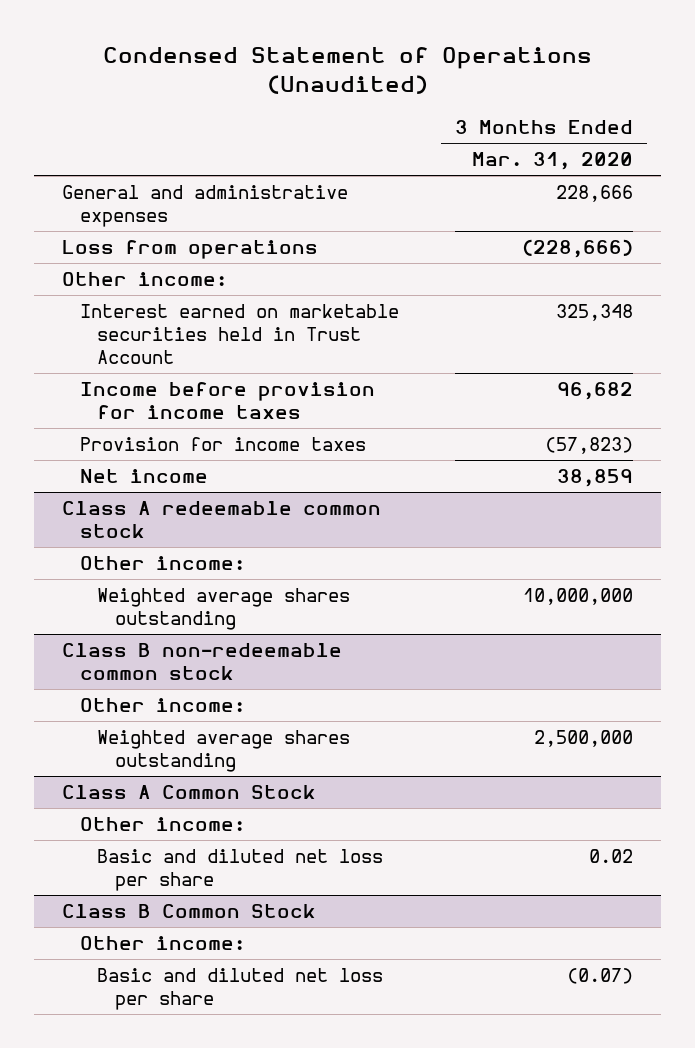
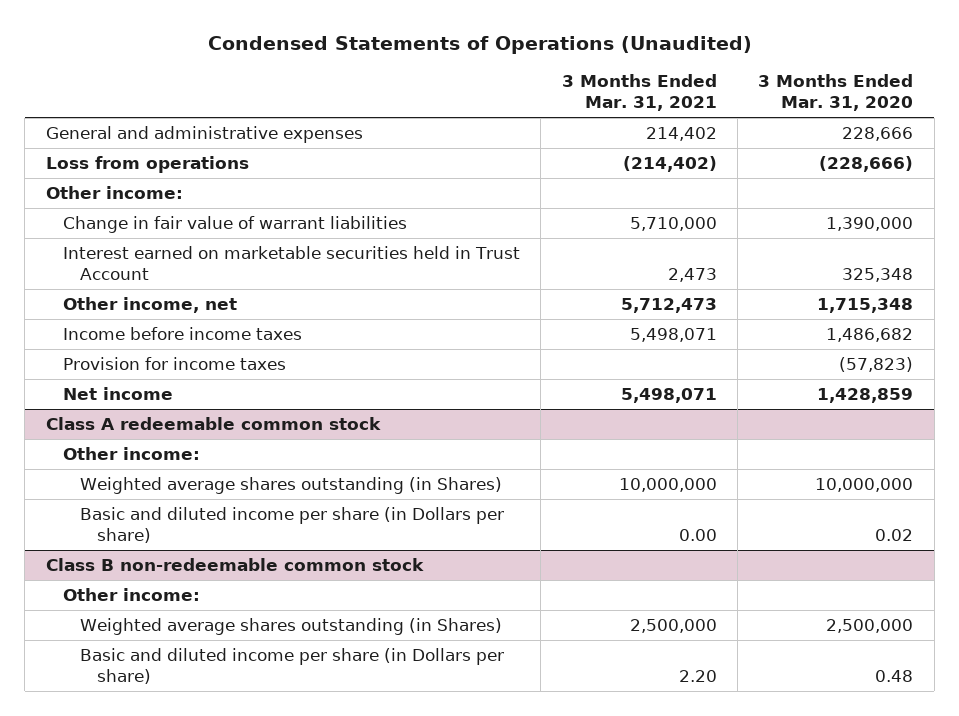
- Condensed Statement of Operations (Unaudited)
+ Condensed Statements of Operations (Unaudited)
- | 3 Months Ended Mar. 31, 2020
+ | 3 Months Ended Mar. 31, 2021 | 3 Months Ended Mar. 31, 2020
+ Change in fair value of warrant liabilities | 5,710,000 | 1,390,000
- Income before provision for income taxes | 96,682
+ Other income, net | 5,712,473 | 1,715,348
+ Income before income taxes | 5,498,071 | 1,486,682
- Net income | 38,859
+ Net income | 5,498,071 | 1,428,859
@ Class A redeemable common stock
- Weighted average shares outstanding | 10,000,000
+ Weighted average shares outstanding (in Shares) | 10,000,000 | 10,000,000
+ Basic and diluted income per share (in Dollars per share) | 0.00 | 0.02
@ Class B non-redeemable common stock
- Weighted average shares outstanding | 2,500,000
- Class A Common Stock
- Other income:
- Basic and diluted net loss per share | 0.02
- Class B Common Stock
- Other income:
- Basic and diluted net loss per share | (0.07)
@ Class B non-redeemable common stock
+ Weighted average shares outstanding (in Shares) | 2,500,000 | 2,500,000
+ Basic and diluted income per share (in Dollars per share) | 2.20 | 0.48

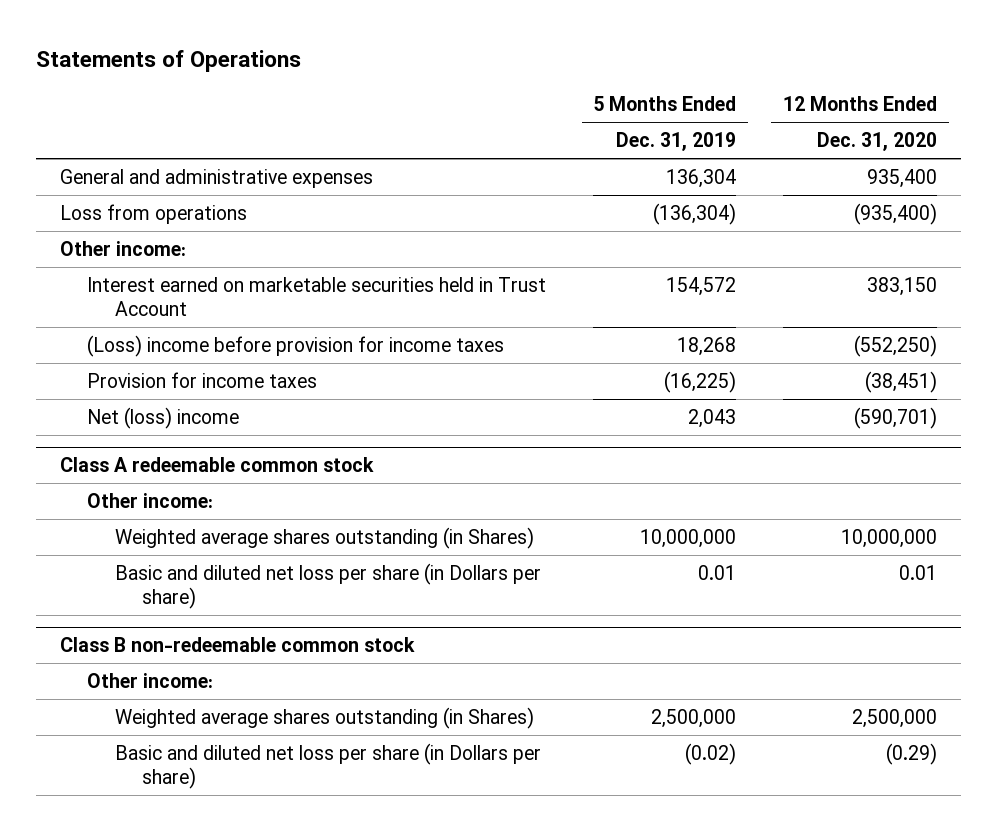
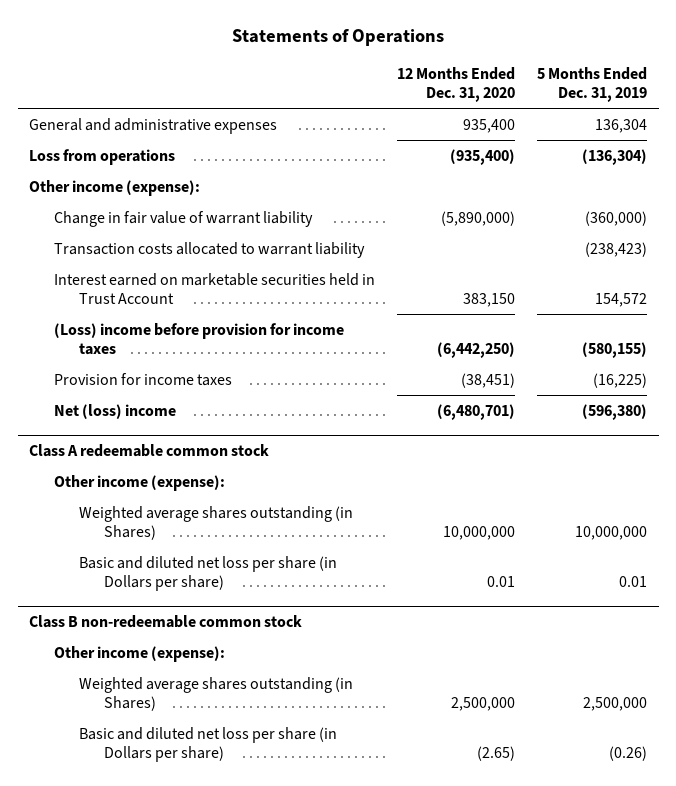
- | 5 Months Ended Dec. 31, 2019 | 12 Months Ended Dec. 31, 2020
+ | 12 Months Ended Dec. 31, 2020 | 5 Months Ended Dec. 31, 2019
- Other income:
+ Other income (expense):
+ Change in fair value of warrant liability | (5,890,000) | (360,000)
+ Transaction costs allocated to warrant liability | | (238,423)
- (Loss) income before provision for income taxes | 18,268 | (552,250)
+ (Loss) income before provision for income taxes | (6,442,250) | (580,155)
- Net (loss) income | 2,043 | (590,701)
+ Net (loss) income | (6,480,701) | (596,380)
@ Class A redeemable common stock
- Other income:
+ Other income (expense):
@ Class B non-redeemable common stock
- Other income:
+ Other income (expense):
- Basic and diluted net loss per share (in Dollars per share) | (0.02) | (0.29)
+ Basic and diluted net loss per share (in Dollars per share) | (2.65) | (0.26)

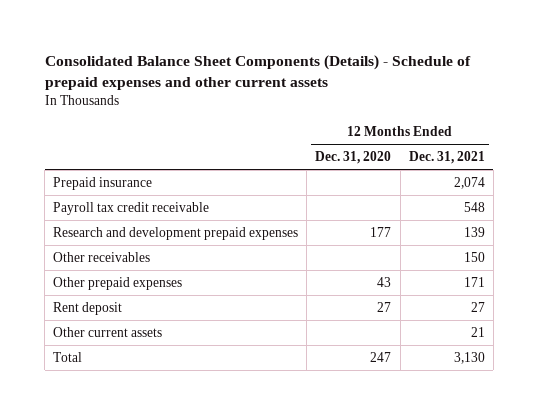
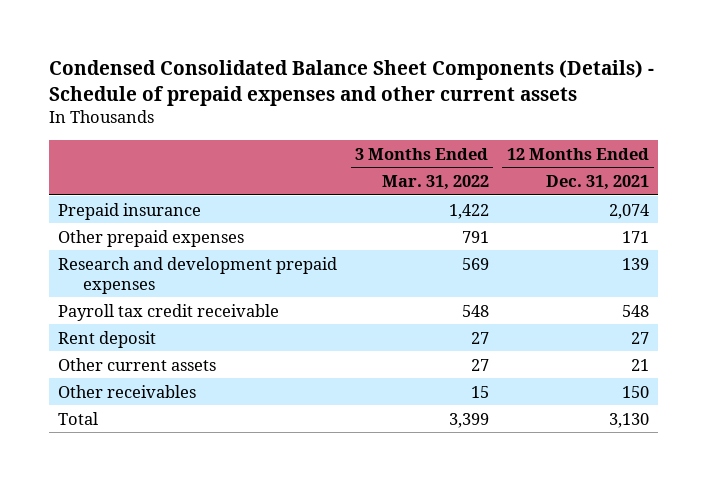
- Consolidated Balance Sheet Components (Details) - Schedule of prepaid expenses and other current assets
+ Condensed Consolidated Balance Sheet Components (Details) - Schedule of prepaid expenses and other current assets
- | 12 Months Ended Dec. 31, 2020 | 12 Months Ended Dec. 31, 2021
+ | 3 Months Ended Mar. 31, 2022 | 12 Months Ended Dec. 31, 2021
moved down: Research and development prepaid expenses | 569 | 139
moved down: Payroll tax credit receivable | 548 | 548
moved down: Other receivables | 15 | 150

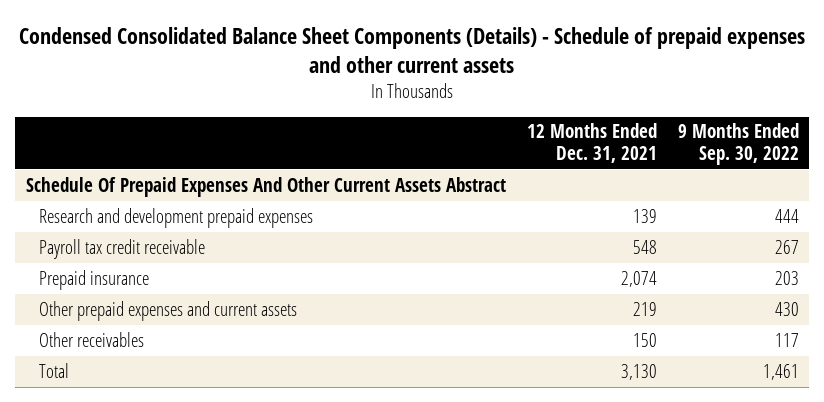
- | 3 Months Ended Mar. 31, 2022 | 12 Months Ended Dec. 31, 2021
+ | 12 Months Ended Dec. 31, 2021 | 9 Months Ended Sep. 30, 2022
- Other prepaid expenses | 791 | 171
+ Schedule Of Prepaid Expenses And Other Current Assets Abstract
- Rent deposit | 27 | 27
- Other current assets | 27 | 21
moved down: Prepaid insurance | 2,074 | 203
+ Other prepaid expenses and current assets | 219 | 430

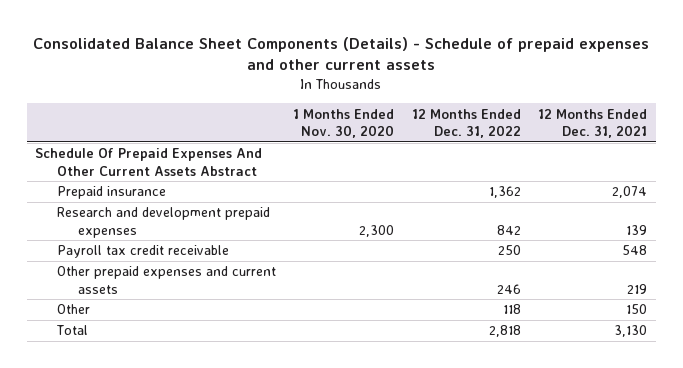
- Condensed Consolidated Balance Sheet Components (Details) - Schedule of prepaid expenses and other current assets
+ Consolidated Balance Sheet Components (Details) - Schedule of prepaid expenses and other current assets
- | 12 Months Ended Dec. 31, 2021 | 9 Months Ended Sep. 30, 2022
+ | 1 Months Ended Nov. 30, 2020 | 12 Months Ended Dec. 31, 2022 | 12 Months Ended Dec. 31, 2021
moved up: Prepaid insurance | | 1,362 | 2,074
- Other receivables | 150 | 117
+ Other | | 118 | 150

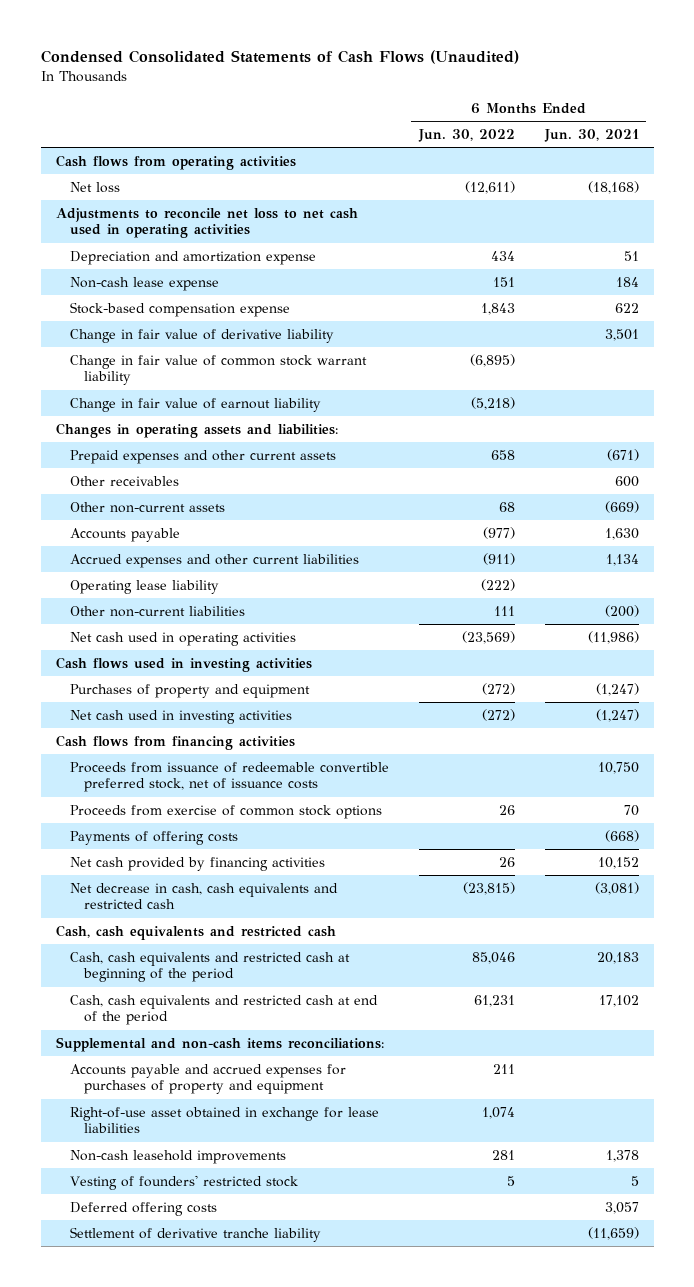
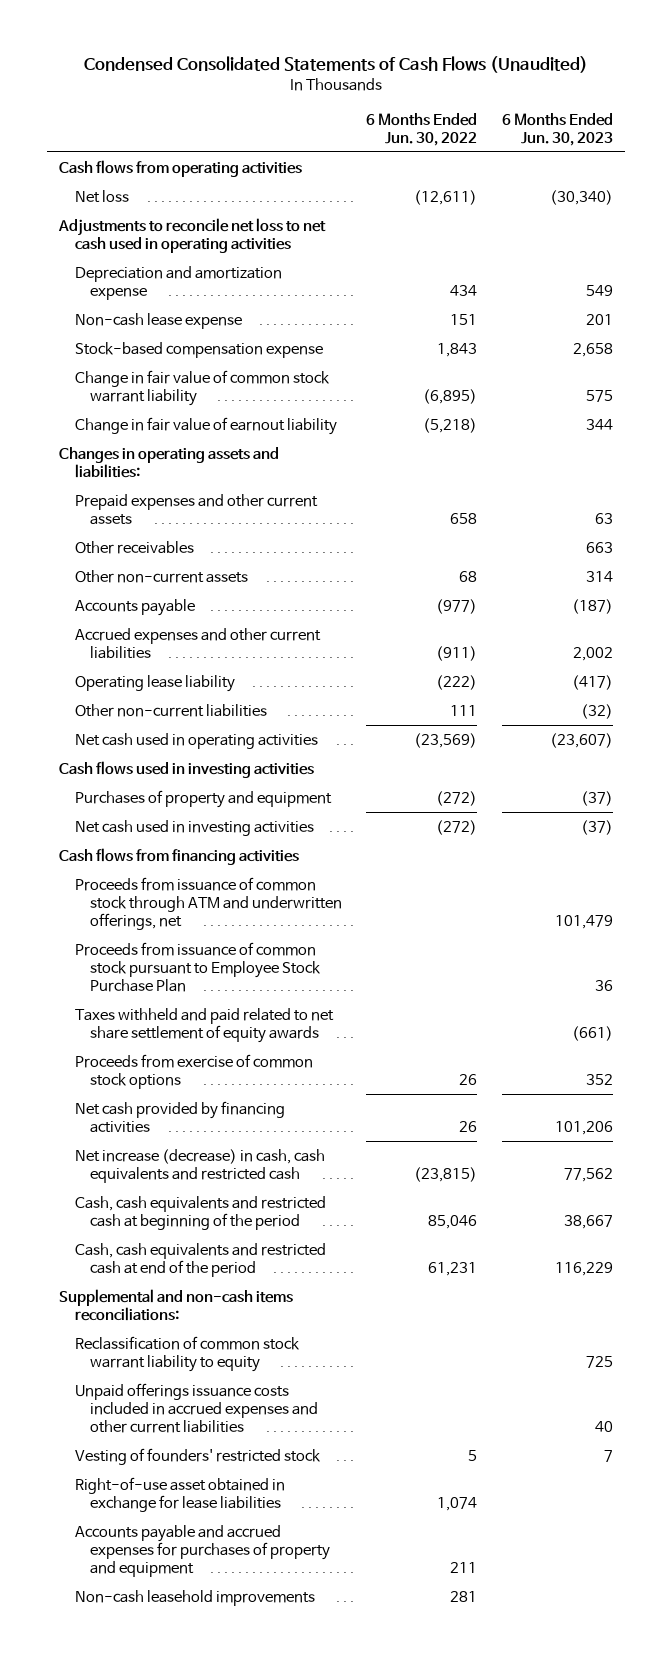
- | 6 Months Ended Jun. 30, 2022 | 6 Months Ended Jun. 30, 2021
+ | 6 Months Ended Jun. 30, 2022 | 6 Months Ended Jun. 30, 2023
- Change in fair value of derivative liability | | 3,501
- Proceeds from issuance of redeemable convertible preferred stock, net of issuance costs | | 10,750
+ Proceeds from issuance of common stock through ATM and underwritten offerings, net | | 101,479
+ Proceeds from issuance of common stock pursuant to Employee Stock Purchase Plan | | 36
+ Taxes withheld and paid related to net share settlement of equity awards | | (661)
- Payments of offering costs | | (668)
- Net decrease in cash, cash equivalents and restricted cash | (23,815) | (3,081)
- Cash, cash equivalents and restricted cash
+ Net increase (decrease) in cash, cash equivalents and restricted cash | (23,815) | 77,562
+ Reclassification of common stock warrant liability to equity | | 725
+ Unpaid offerings issuance costs included in accrued expenses and other current liabilities | | 40
moved up: Vesting of founders' restricted stock | 5 | 7
moved down: Accounts payable and accrued expenses for purchases of property and equipment | 211 |
- Deferred offering costs | | 3,057
- Settlement of derivative tranche liability | | (11,659)

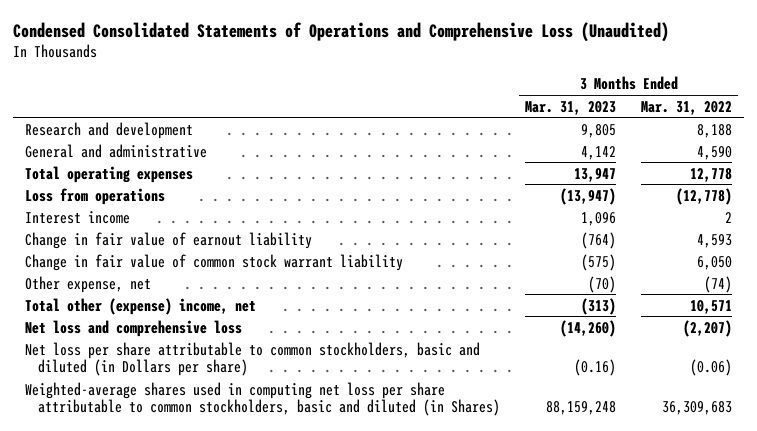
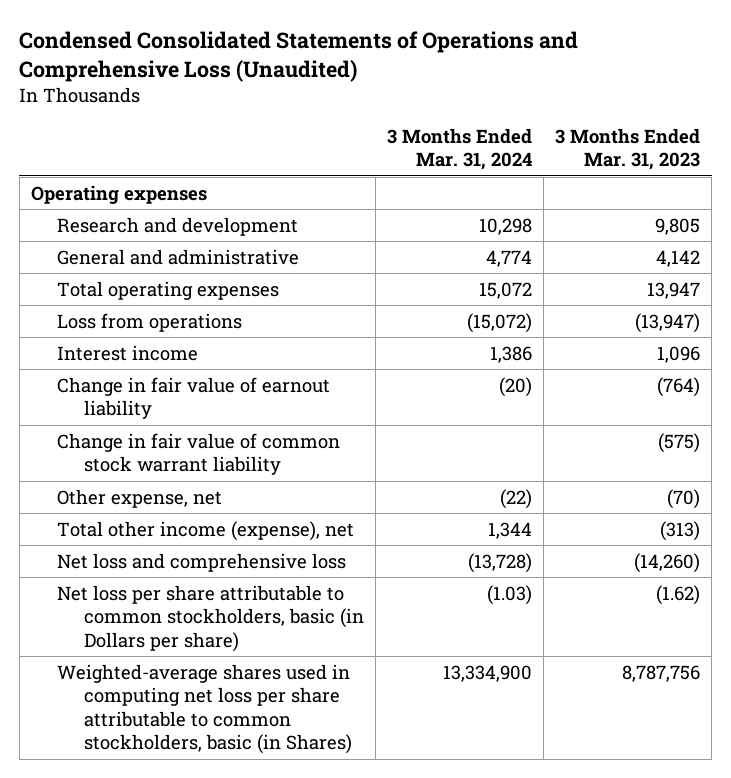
- | 3 Months Ended Mar. 31, 2023 | 3 Months Ended Mar. 31, 2022
+ | 3 Months Ended Mar. 31, 2024 | 3 Months Ended Mar. 31, 2023
+ Operating expenses
- Total other (expense) income, net | (313) | 10,571
+ Total other income (expense), net | 1,344 | (313)
- Net loss per share attributable to common stockholders, basic and diluted (in Dollars per share) | (0.16) | (0.06)
- Weighted-average shares used in computing net loss per share attributable to common stockholders, basic and diluted (in Shares) | 88,159,248 | 36,309,683
+ Net loss per share attributable to common stockholders, basic (in Dollars per share) | (1.03) | (1.62)
+ Weighted-average shares used in computing net loss per share attributable to common stockholders, basic (in Shares) | 13,334,900 | 8,787,756

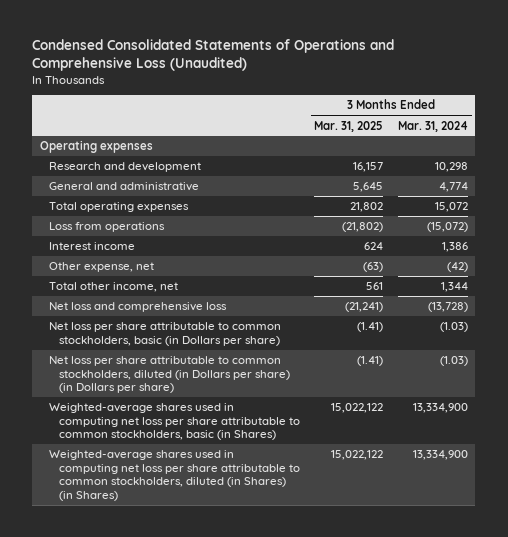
- | 3 Months Ended Mar. 31, 2024 | 3 Months Ended Mar. 31, 2023
+ | 3 Months Ended Mar. 31, 2025 | 3 Months Ended Mar. 31, 2024
- Change in fair value of earnout liability | (20) | (764)
- Change in fair value of common stock warrant liability | | (575)
- Other expense, net | (22) | (70)
- Total other income (expense), net | 1,344 | (313)
+ Other expense, net | (63) | (42)
+ Total other income, net | 561 | 1,344
+ Net loss per share attributable to common stockholders, diluted (in Dollars per share) (in Dollars per share) | (1.41) | (1.03)
+ Weighted-average shares used in computing net loss per share attributable to common stockholders, diluted (in Shares) (in Shares) | 15,022,122 | 13,334,900

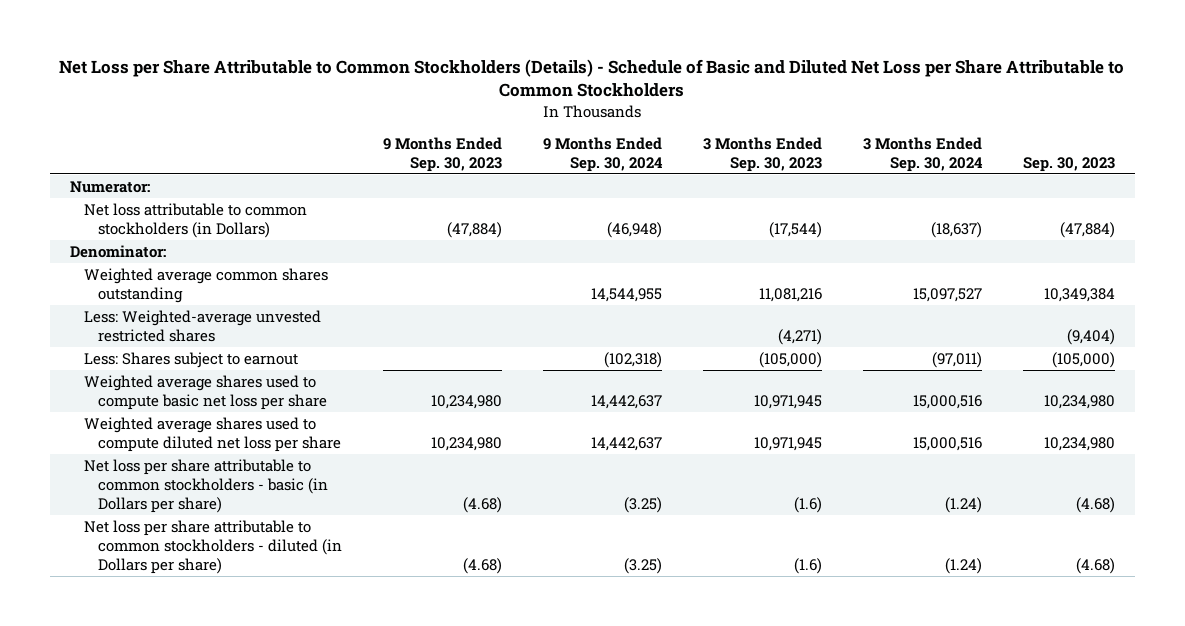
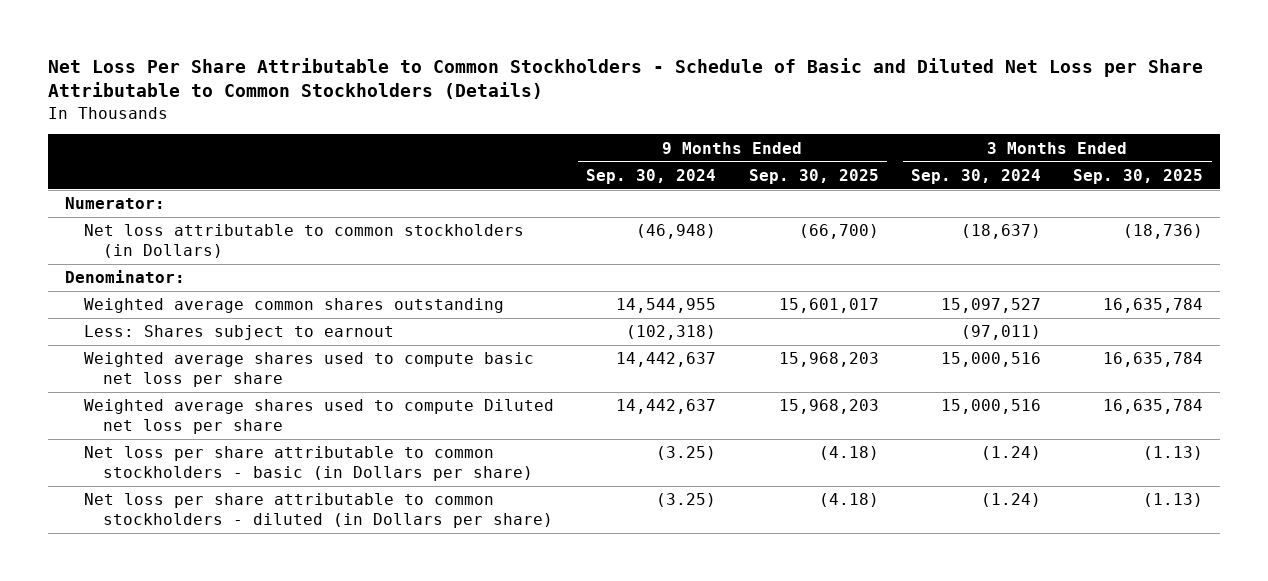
- Net Loss per Share Attributable to Common Stockholders (Details) - Schedule of Basic and Diluted Net Loss per Share Attributable to Common Stockholders
+ Net Loss Per Share Attributable to Common Stockholders - Schedule of Basic and Diluted Net Loss per Share Attributable to Common Stockholders (Details)
- | 9 Months Ended Sep. 30, 2023 | 9 Months Ended Sep. 30, 2024 | 3 Months Ended Sep. 30, 2023 | 3 Months Ended Sep. 30, 2024 | Sep. 30, 2023
+ | 9 Months Ended Sep. 30, 2024 | 9 Months Ended Sep. 30, 2025 | 3 Months Ended Sep. 30, 2024 | 3 Months Ended Sep. 30, 2025
- Less: Weighted-average unvested restricted shares | | | (4,271) | | (9,404)
- Weighted average shares used to compute diluted net loss per share | 10,234,980 | 14,442,637 | 10,971,945 | 15,000,516 | 10,234,980
+ Weighted average shares used to compute Diluted net loss per share | 14,442,637 | 15,968,203 | 15,000,516 | 16,635,784

